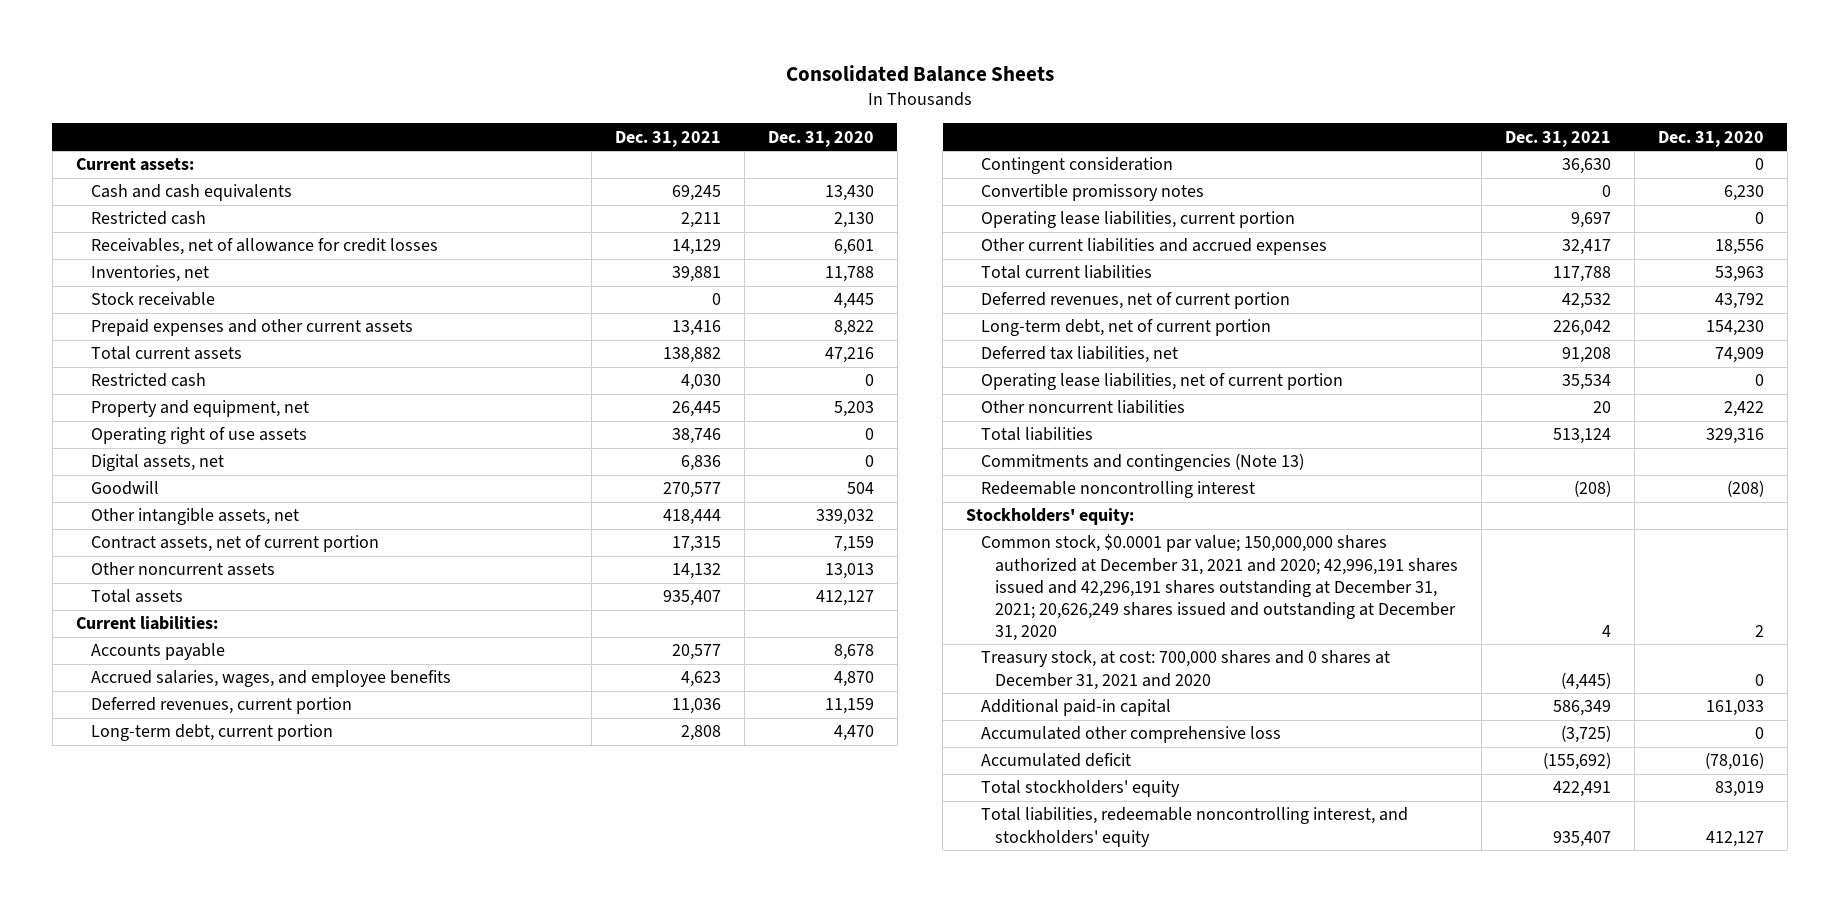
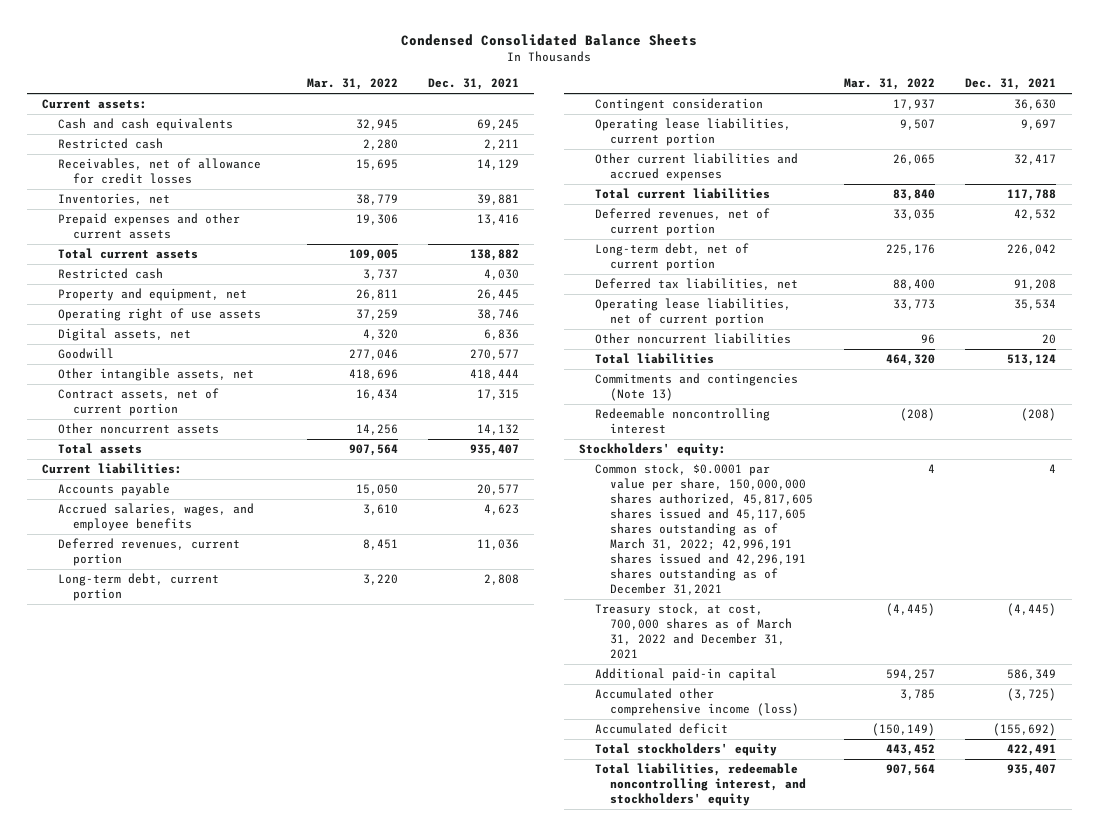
- Consolidated Balance Sheets
+ Condensed Consolidated Balance Sheets
- | Dec. 31, 2021 | Dec. 31, 2020
+ | Mar. 31, 2022 | Dec. 31, 2021
- Stock receivable | 0 | 4,445
- Convertible promissory notes | 0 | 6,230
- Common stock, $0.0001 par value; 150,000,000 shares authorized at December 31, 2021 and 2020; 42,996,191 shares issued and 42,296,191 shares outstanding at December 31, 2021; 20,626,249 shares issued and outstanding at December 31, 2020 | 4 | 2
- Treasury stock, at cost: 700,000 shares and 0 shares at December 31, 2021 and 2020 | (4,445) | 0
+ Common stock, $0.0001 par value per share, 150,000,000 shares authorized, 45,817,605 shares issued and 45,117,605 shares outstanding as of March 31, 2022; 42,996,191 shares issued and 42,296,191 shares outstanding as of December 31,2021 | 4 | 4
+ Treasury stock, at cost, 700,000 shares as of March 31, 2022 and December 31, 2021 | (4,445) | (4,445)
- Accumulated other comprehensive loss | (3,725) | 0
+ Accumulated other comprehensive income (loss) | 3,785 | (3,725)

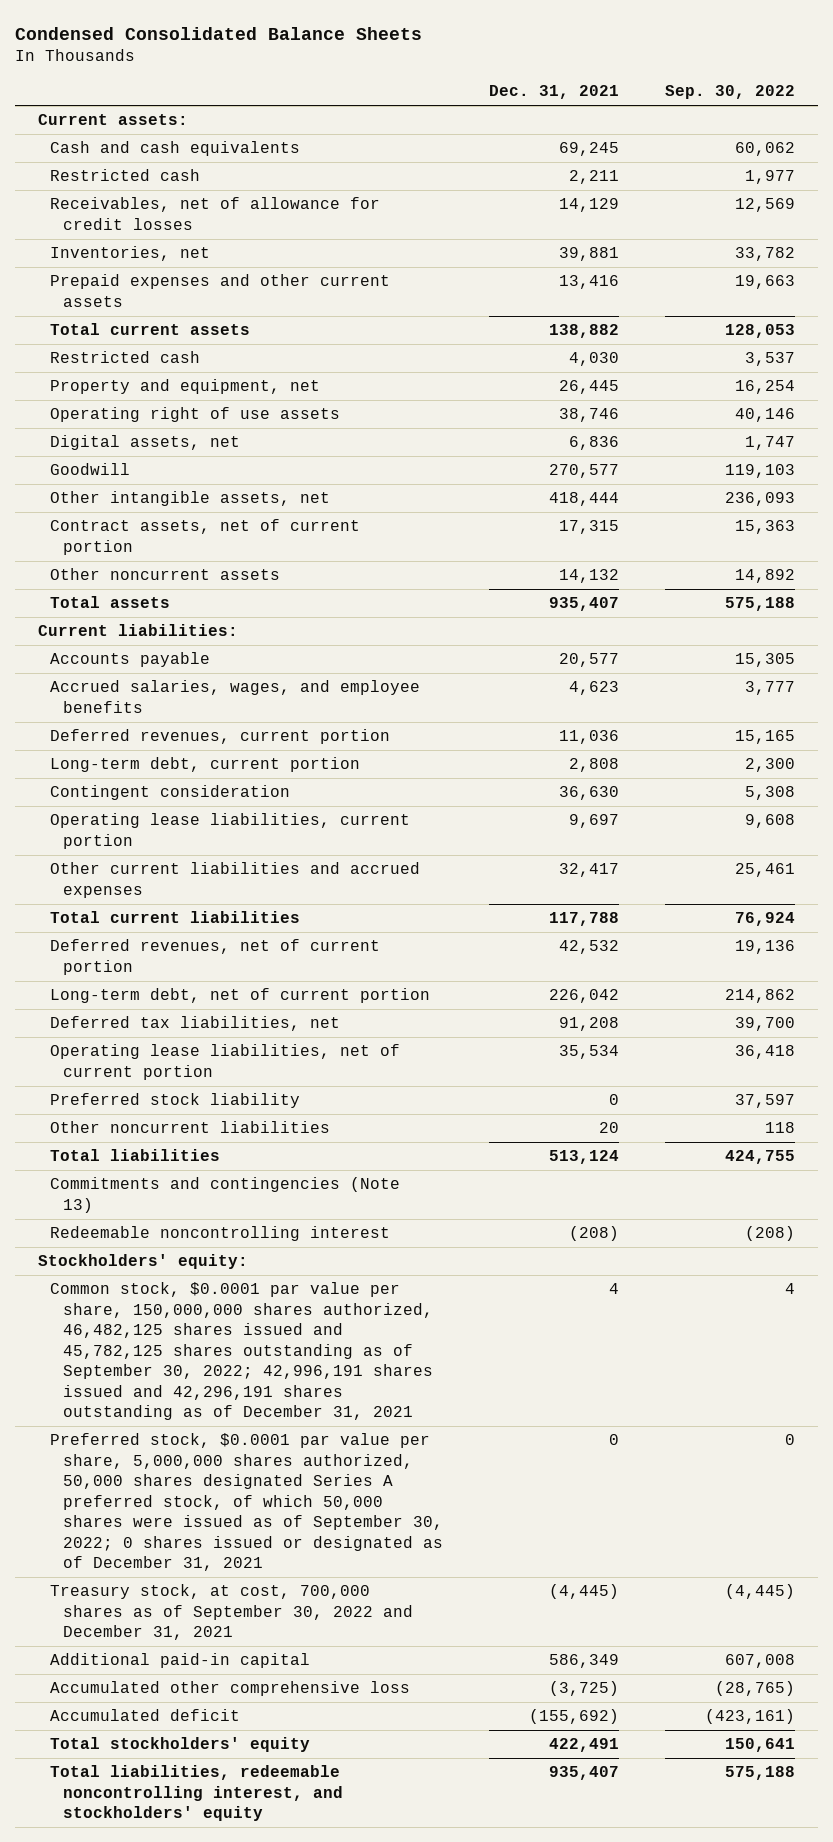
- | Mar. 31, 2022 | Dec. 31, 2021
+ | Dec. 31, 2021 | Sep. 30, 2022
+ Preferred stock liability | 0 | 37,597
- Common stock, $0.0001 par value per share, 150,000,000 shares authorized, 45,817,605 shares issued and 45,117,605 shares outstanding as of March 31, 2022; 42,996,191 shares issued and 42,296,191 shares outstanding as of December 31,2021 | 4 | 4
- Treasury stock, at cost, 700,000 shares as of March 31, 2022 and December 31, 2021 | (4,445) | (4,445)
+ Common stock, $0.0001 par value per share, 150,000,000 shares authorized, 46,482,125 shares issued and 45,782,125 shares outstanding as of September 30, 2022; 42,996,191 shares issued and 42,296,191 shares outstanding as of December 31, 2021 | 4 | 4
+ Preferred stock, $0.0001 par value per share, 5,000,000 shares authorized, 50,000 shares designated Series A preferred stock, of which 50,000 shares were issued as of September 30, 2022; 0 shares issued or designated as of December 31, 2021 | 0 | 0
+ Treasury stock, at cost, 700,000 shares as of September 30, 2022 and December 31, 2021 | (4,445) | (4,445)
- Accumulated other comprehensive income (loss) | 3,785 | (3,725)
+ Accumulated other comprehensive loss | (3,725) | (28,765)

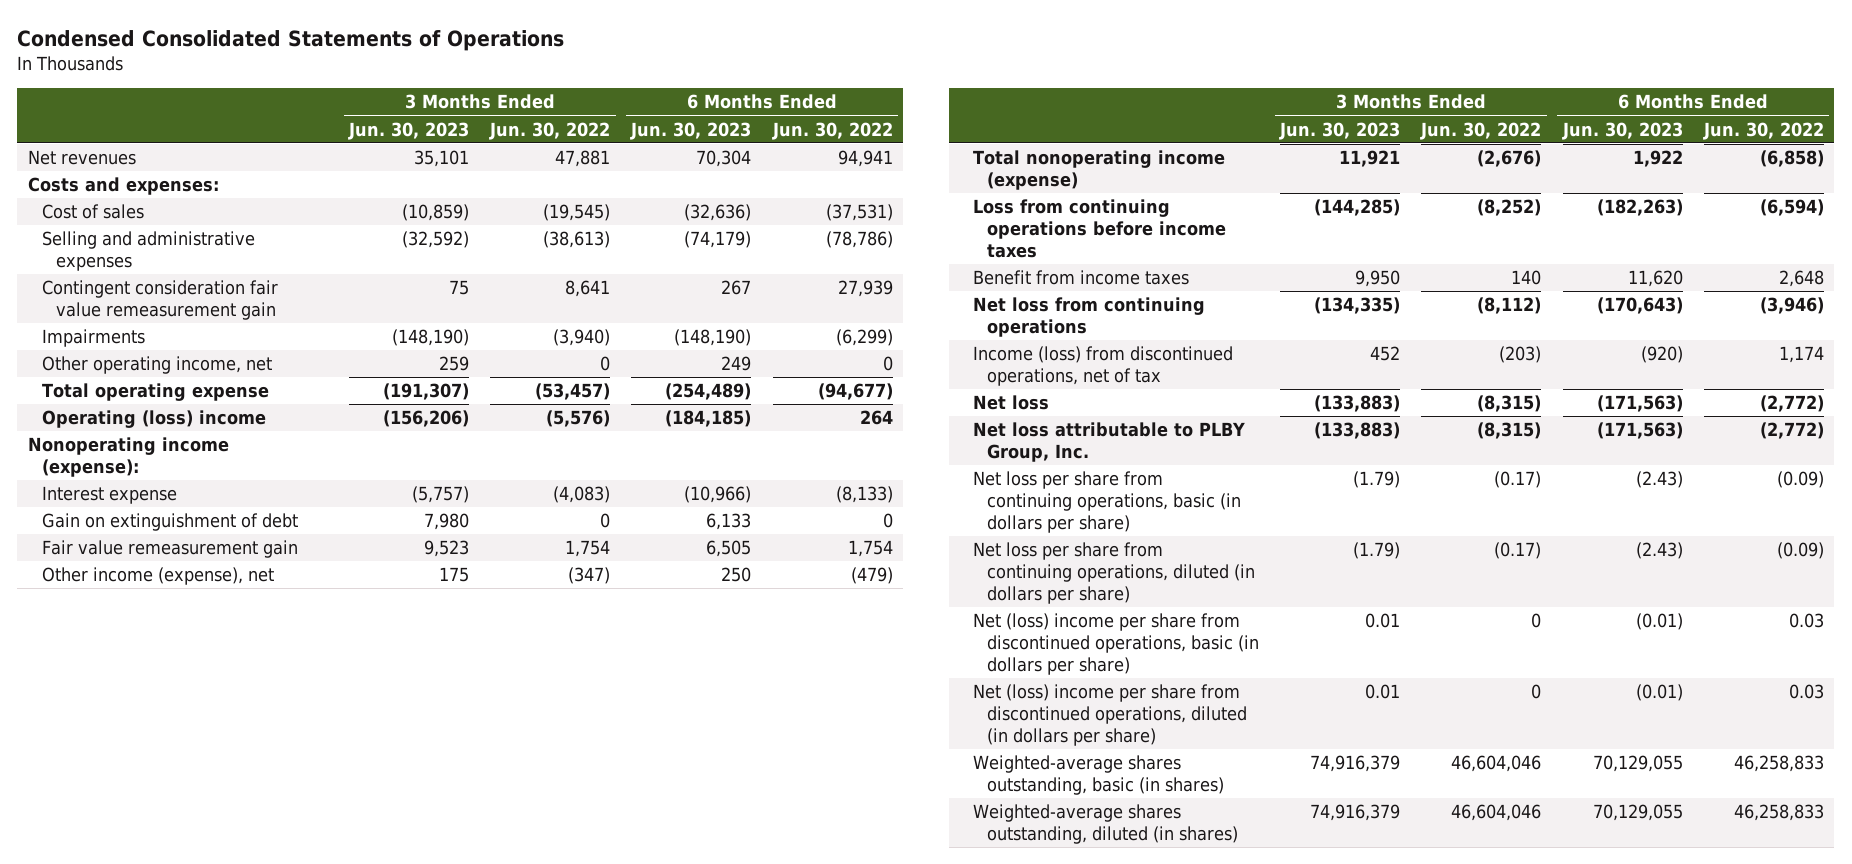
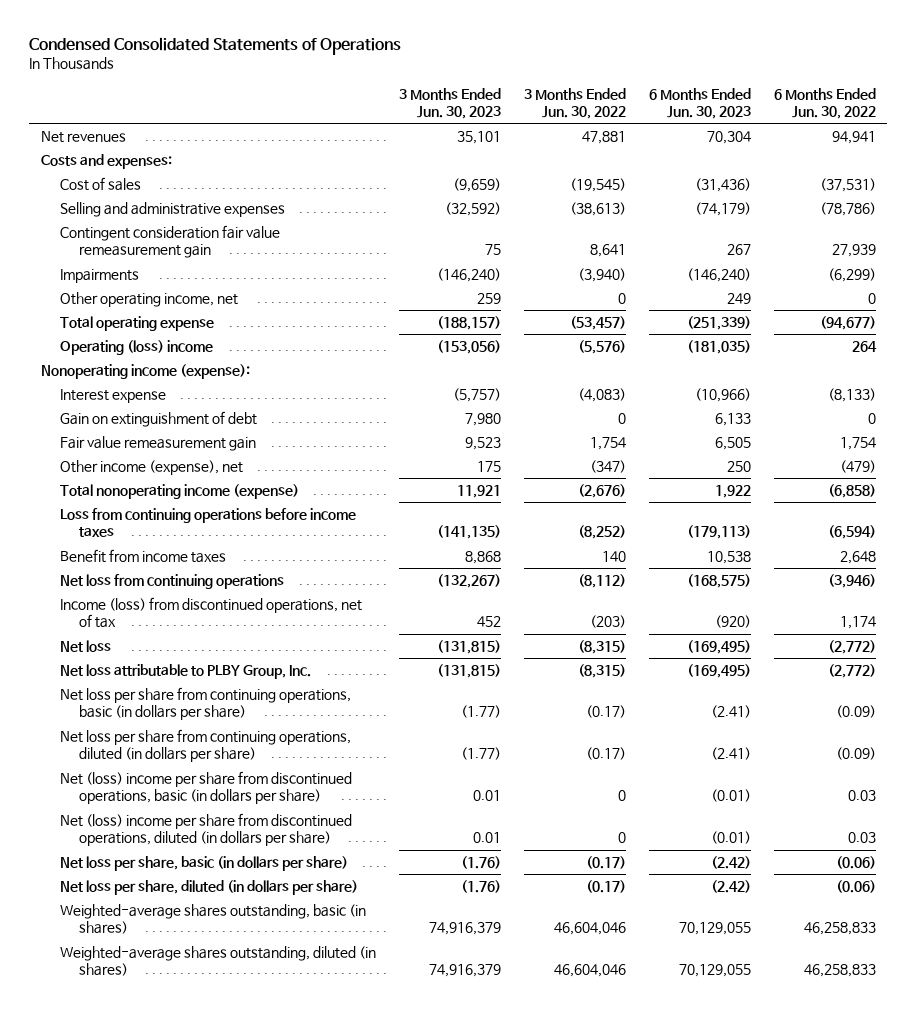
- Cost of sales | (10,859) | (19,545) | (32,636) | (37,531)
+ Cost of sales | (9,659) | (19,545) | (31,436) | (37,531)
- Impairments | (148,190) | (3,940) | (148,190) | (6,299)
+ Impairments | (146,240) | (3,940) | (146,240) | (6,299)
- Total operating expense | (191,307) | (53,457) | (254,489) | (94,677)
- Operating (loss) income | (156,206) | (5,576) | (184,185) | 264
+ Total operating expense | (188,157) | (53,457) | (251,339) | (94,677)
+ Operating (loss) income | (153,056) | (5,576) | (181,035) | 264
- Loss from continuing operations before income taxes | (144,285) | (8,252) | (182,263) | (6,594)
- Benefit from income taxes | 9,950 | 140 | 11,620 | 2,648
- Net loss from continuing operations | (134,335) | (8,112) | (170,643) | (3,946)
+ Loss from continuing operations before income taxes | (141,135) | (8,252) | (179,113) | (6,594)
+ Benefit from income taxes | 8,868 | 140 | 10,538 | 2,648
+ Net loss from continuing operations | (132,267) | (8,112) | (168,575) | (3,946)
- Net loss | (133,883) | (8,315) | (171,563) | (2,772)
- Net loss attributable to PLBY Group, Inc. | (133,883) | (8,315) | (171,563) | (2,772)
- Net loss per share from continuing operations, basic (in dollars per share) | (1.79) | (0.17) | (2.43) | (0.09)
- Net loss per share from continuing operations, diluted (in dollars per share) | (1.79) | (0.17) | (2.43) | (0.09)
+ Net loss | (131,815) | (8,315) | (169,495) | (2,772)
+ Net loss attributable to PLBY Group, Inc. | (131,815) | (8,315) | (169,495) | (2,772)
+ Net loss per share from continuing operations, basic (in dollars per share) | (1.77) | (0.17) | (2.41) | (0.09)
+ Net loss per share from continuing operations, diluted (in dollars per share) | (1.77) | (0.17) | (2.41) | (0.09)
+ Net loss per share, basic (in dollars per share) | (1.76) | (0.17) | (2.42) | (0.06)
+ Net loss per share, diluted (in dollars per share) | (1.76) | (0.17) | (2.42) | (0.06)

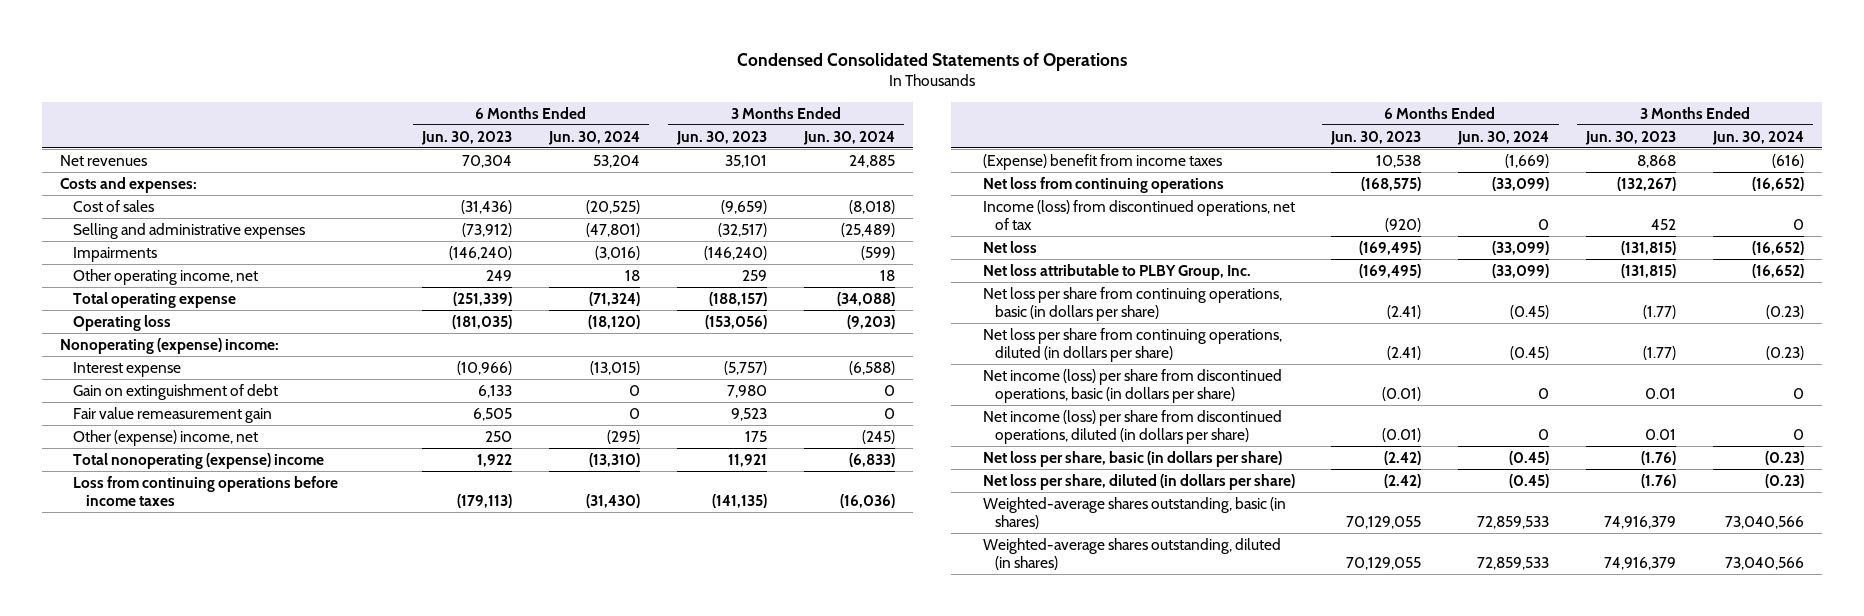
- | 3 Months Ended Jun. 30, 2023 | 3 Months Ended Jun. 30, 2022 | 6 Months Ended Jun. 30, 2023 | 6 Months Ended Jun. 30, 2022
+ | 6 Months Ended Jun. 30, 2023 | 6 Months Ended Jun. 30, 2024 | 3 Months Ended Jun. 30, 2023 | 3 Months Ended Jun. 30, 2024
- Selling and administrative expenses | (32,592) | (38,613) | (74,179) | (78,786)
- Contingent consideration fair value remeasurement gain | 75 | 8,641 | 267 | 27,939
+ Selling and administrative expenses | (73,912) | (47,801) | (32,517) | (25,489)
- Operating (loss) income | (153,056) | (5,576) | (181,035) | 264
- Nonoperating income (expense):
+ Operating loss | (181,035) | (18,120) | (153,056) | (9,203)
+ Nonoperating (expense) income:
- Other income (expense), net | 175 | (347) | 250 | (479)
- Total nonoperating income (expense) | 11,921 | (2,676) | 1,922 | (6,858)
+ Other (expense) income, net | 250 | (295) | 175 | (245)
+ Total nonoperating (expense) income | 1,922 | (13,310) | 11,921 | (6,833)
- Benefit from income taxes | 8,868 | 140 | 10,538 | 2,648
+ (Expense) benefit from income taxes | 10,538 | (1,669) | 8,868 | (616)
- Net (loss) income per share from discontinued operations, basic (in dollars per share) | 0.01 | 0 | (0.01) | 0.03
- Net (loss) income per share from discontinued operations, diluted (in dollars per share) | 0.01 | 0 | (0.01) | 0.03
+ Net income (loss) per share from discontinued operations, basic (in dollars per share) | (0.01) | 0 | 0.01 | 0
+ Net income (loss) per share from discontinued operations, diluted (in dollars per share) | (0.01) | 0 | 0.01 | 0

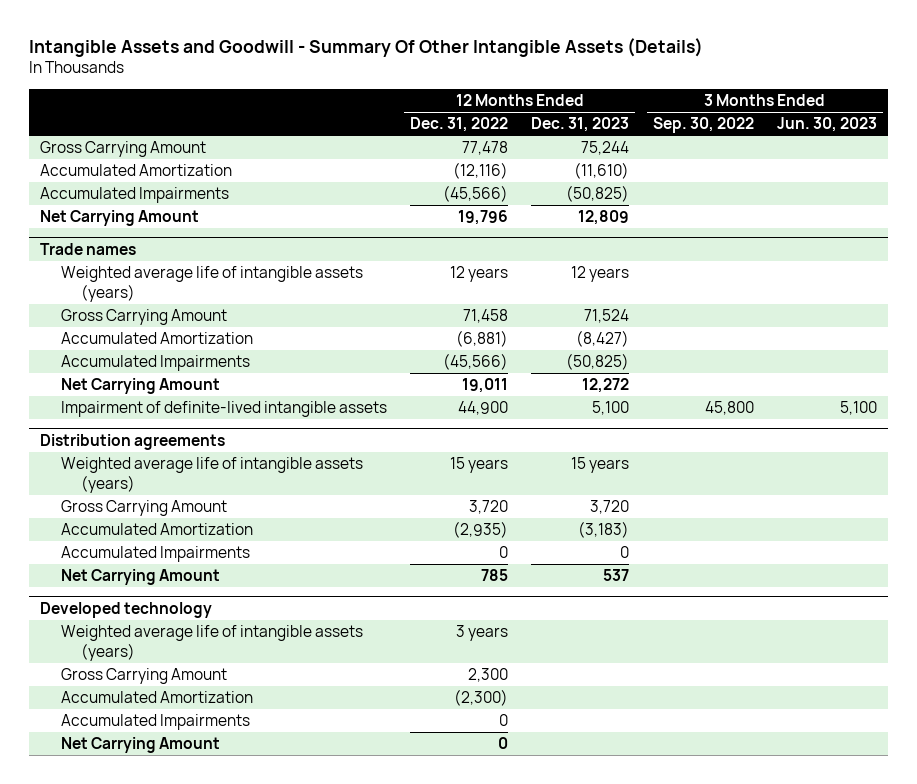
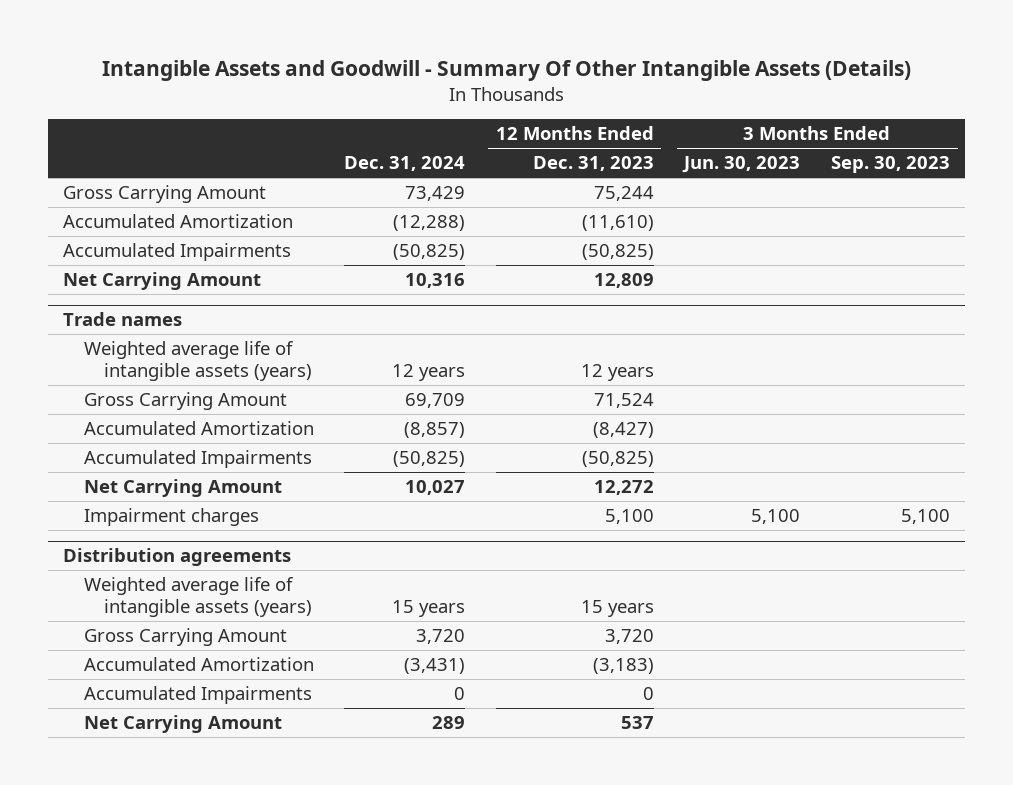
- | 12 Months Ended Dec. 31, 2022 | 12 Months Ended Dec. 31, 2023 | 3 Months Ended Sep. 30, 2022 | 3 Months Ended Jun. 30, 2023
+ | Dec. 31, 2024 | 12 Months Ended Dec. 31, 2023 | 3 Months Ended Jun. 30, 2023 | 3 Months Ended Sep. 30, 2023
@ Trade names
- Impairment of definite-lived intangible assets | 44,900 | 5,100 | 45,800 | 5,100
+ Impairment charges | | 5,100 | 5,100 | 5,100
- Developed technology
- Weighted average life of intangible assets (years) | 3 years | | |
- Gross Carrying Amount | 2,300 | | |
- Accumulated Amortization | (2,300) | | |
- Accumulated Impairments | 0 | | |
- Net Carrying Amount | 0 | | |

